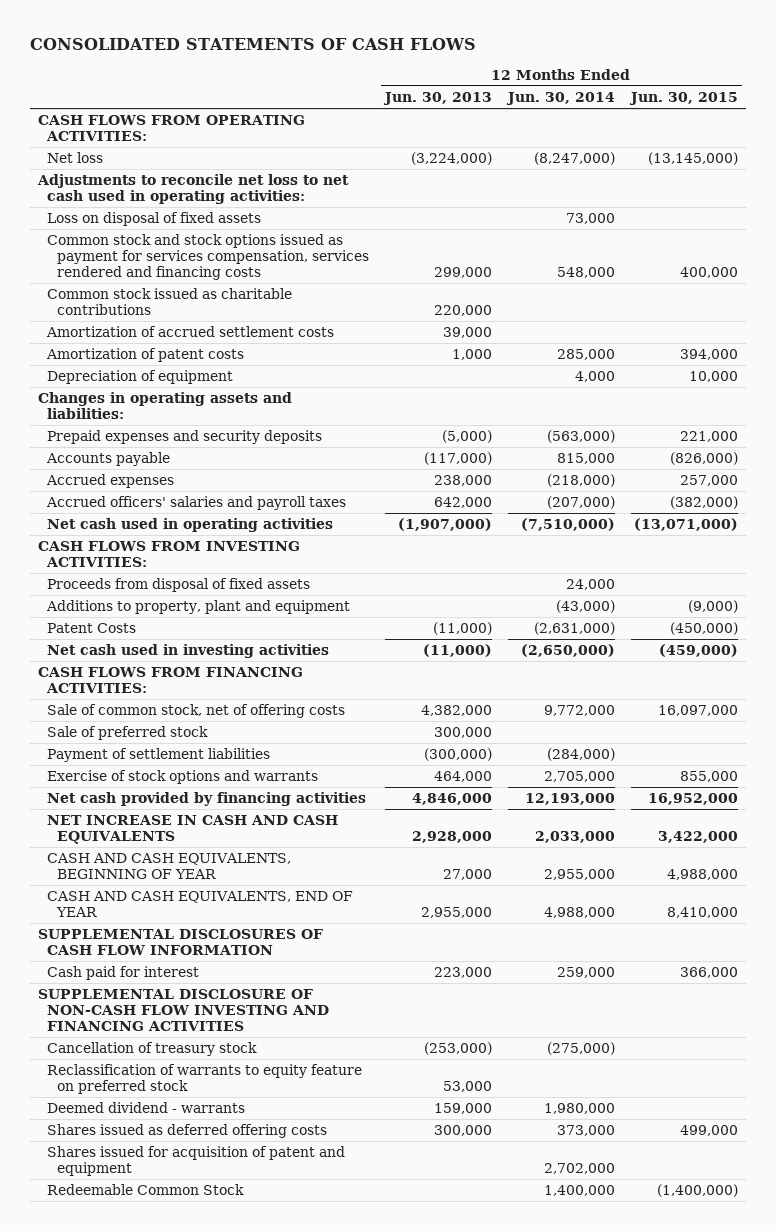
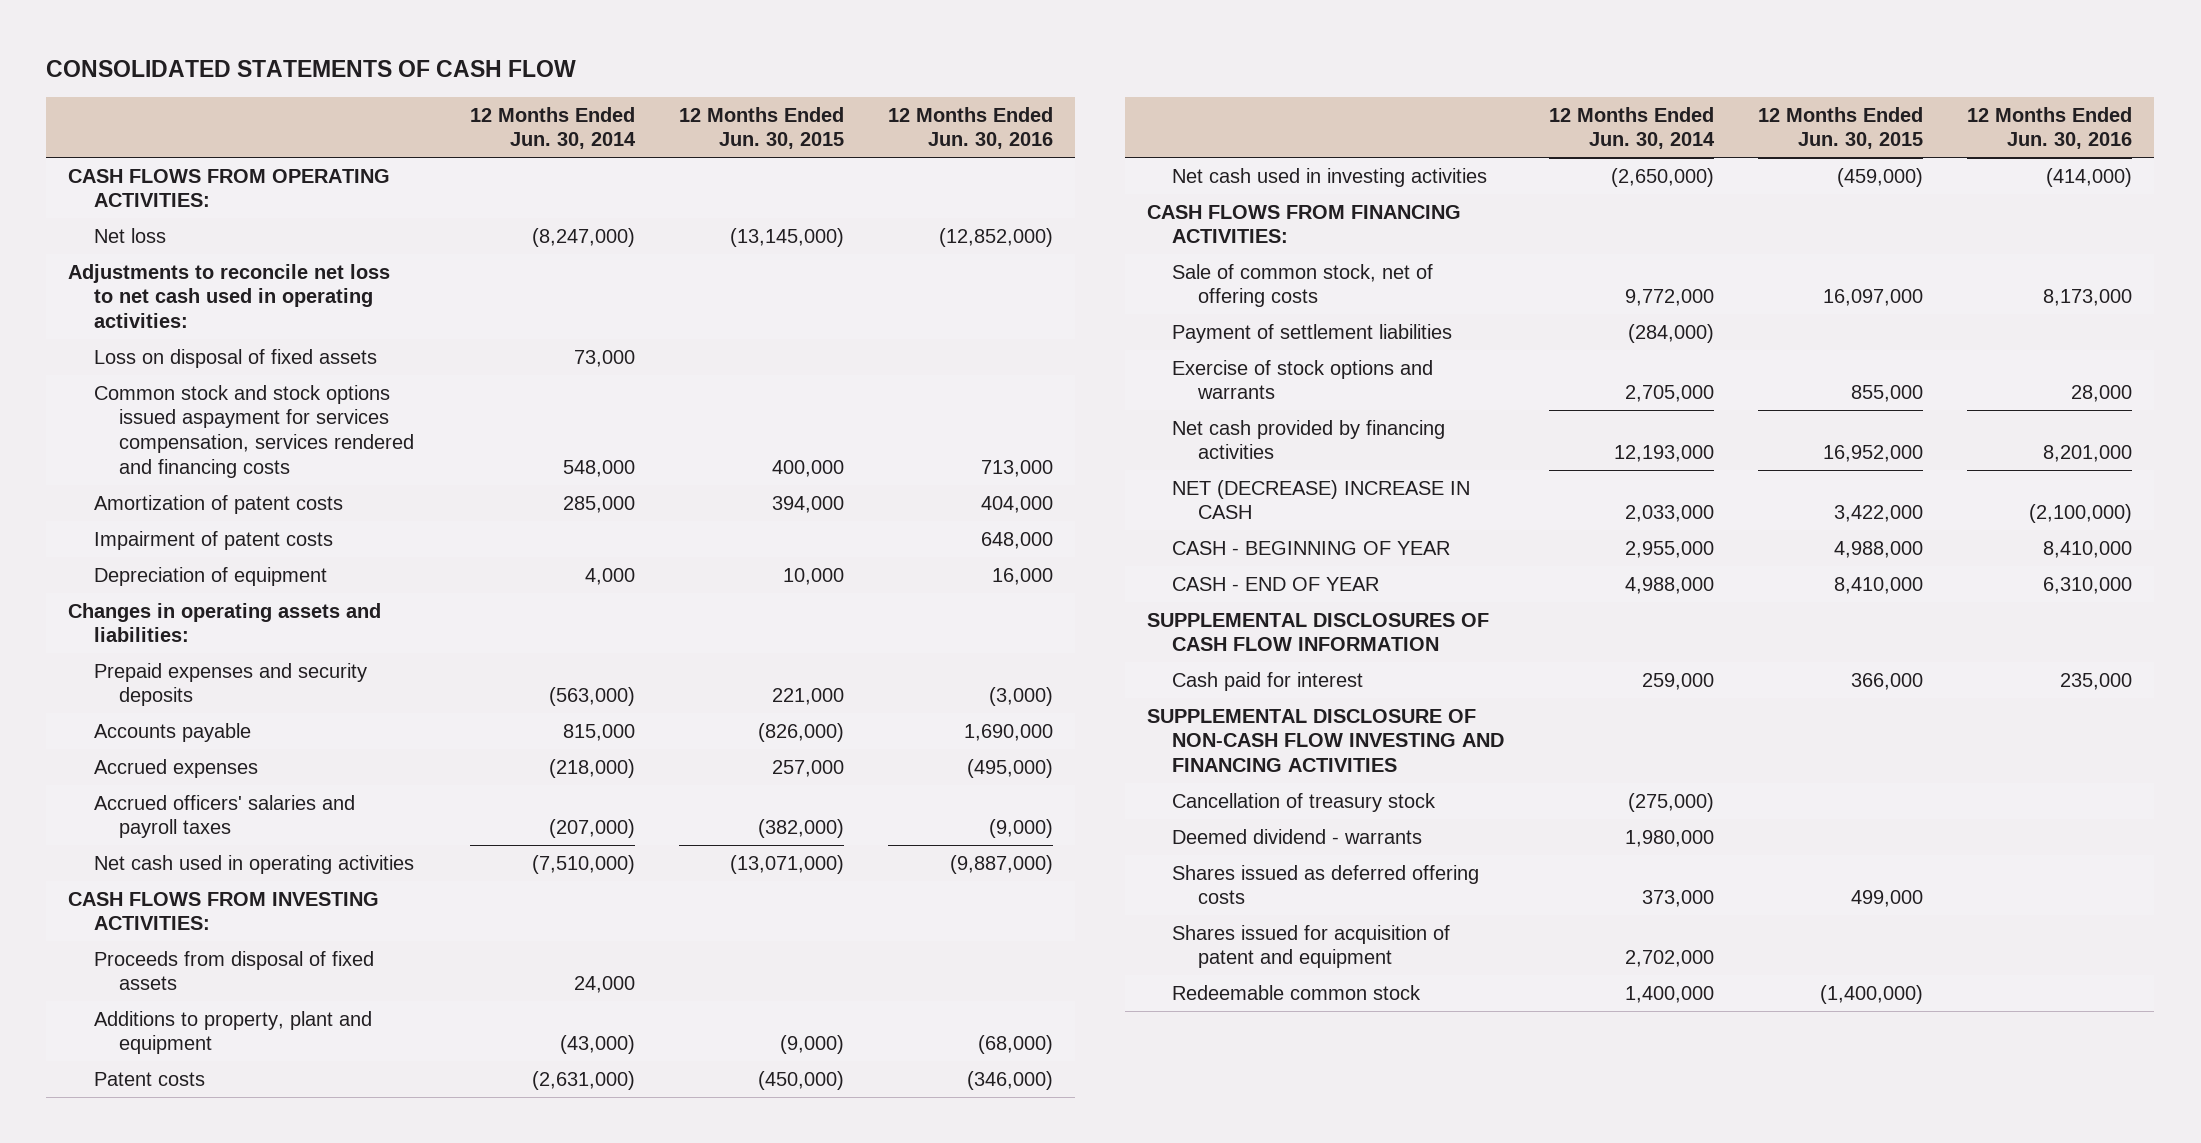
- CONSOLIDATED STATEMENTS OF CASH FLOWS
+ CONSOLIDATED STATEMENTS OF CASH FLOW
- | 12 Months Ended Jun. 30, 2013 | 12 Months Ended Jun. 30, 2014 | 12 Months Ended Jun. 30, 2015
+ | 12 Months Ended Jun. 30, 2014 | 12 Months Ended Jun. 30, 2015 | 12 Months Ended Jun. 30, 2016
- Common stock and stock options issued as payment for services compensation, services rendered and financing costs | 299,000 | 548,000 | 400,000
- Common stock issued as charitable contributions | 220,000 | |
- Amortization of accrued settlement costs | 39,000 | |
+ Common stock and stock options issued aspayment for services compensation, services rendered and financing costs | 548,000 | 400,000 | 713,000
+ Impairment of patent costs | | | 648,000
- Patent Costs | (11,000) | (2,631,000) | (450,000)
+ Patent costs | (2,631,000) | (450,000) | (346,000)
- Sale of preferred stock | 300,000 | |
- NET INCREASE IN CASH AND CASH EQUIVALENTS | 2,928,000 | 2,033,000 | 3,422,000
- CASH AND CASH EQUIVALENTS, BEGINNING OF YEAR | 27,000 | 2,955,000 | 4,988,000
- CASH AND CASH EQUIVALENTS, END OF YEAR | 2,955,000 | 4,988,000 | 8,410,000
+ NET (DECREASE) INCREASE IN CASH | 2,033,000 | 3,422,000 | (2,100,000)
+ CASH - BEGINNING OF YEAR | 2,955,000 | 4,988,000 | 8,410,000
+ CASH - END OF YEAR | 4,988,000 | 8,410,000 | 6,310,000
- Reclassification of warrants to equity feature on preferred stock | 53,000 | |
- Redeemable Common Stock | | 1,400,000 | (1,400,000)
+ Redeemable common stock | 1,400,000 | (1,400,000) |

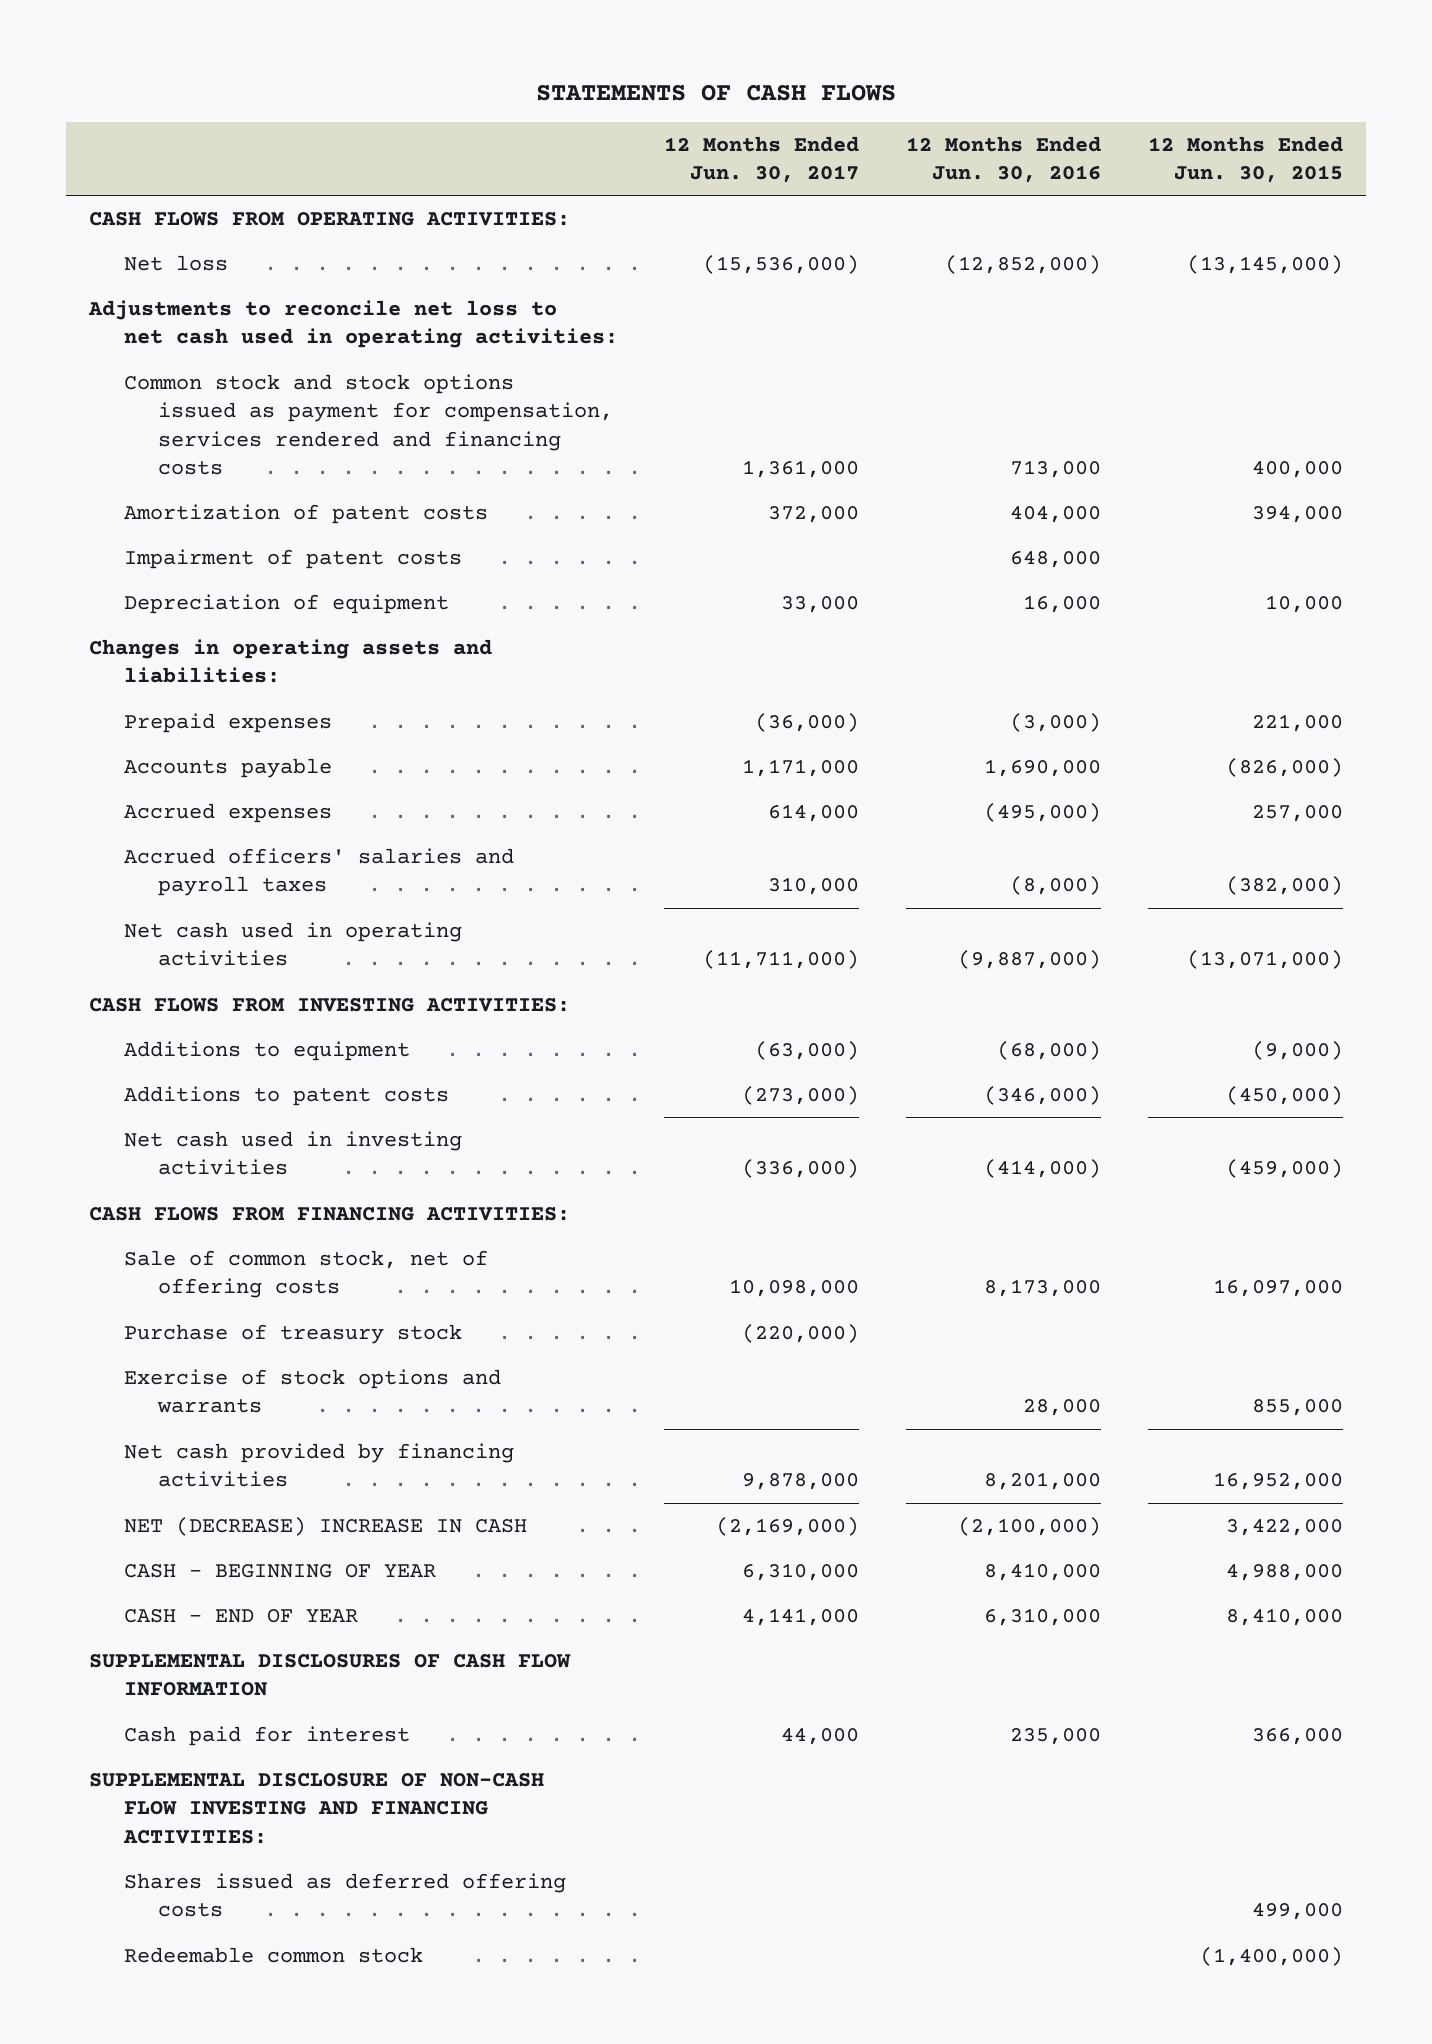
- CONSOLIDATED STATEMENTS OF CASH FLOW
+ STATEMENTS OF CASH FLOWS
- | 12 Months Ended Jun. 30, 2014 | 12 Months Ended Jun. 30, 2015 | 12 Months Ended Jun. 30, 2016
+ | 12 Months Ended Jun. 30, 2017 | 12 Months Ended Jun. 30, 2016 | 12 Months Ended Jun. 30, 2015
- Loss on disposal of fixed assets | 73,000 | |
- Common stock and stock options issued aspayment for services compensation, services rendered and financing costs | 548,000 | 400,000 | 713,000
+ Common stock and stock options issued as payment for compensation, services rendered and financing costs | 1,361,000 | 713,000 | 400,000
- Prepaid expenses and security deposits | (563,000) | 221,000 | (3,000)
+ Prepaid expenses | (36,000) | (3,000) | 221,000
- Accrued officers' salaries and payroll taxes | (207,000) | (382,000) | (9,000)
+ Accrued officers' salaries and payroll taxes | 310,000 | (8,000) | (382,000)
- Proceeds from disposal of fixed assets | 24,000 | |
- Additions to property, plant and equipment | (43,000) | (9,000) | (68,000)
- Patent costs | (2,631,000) | (450,000) | (346,000)
+ Additions to equipment | (63,000) | (68,000) | (9,000)
+ Additions to patent costs | (273,000) | (346,000) | (450,000)
- Payment of settlement liabilities | (284,000) | |
+ Purchase of treasury stock | (220,000) | |
- SUPPLEMENTAL DISCLOSURE OF NON-CASH FLOW INVESTING AND FINANCING ACTIVITIES
- Cancellation of treasury stock | (275,000) | |
- Deemed dividend - warrants | 1,980,000 | |
+ SUPPLEMENTAL DISCLOSURE OF NON-CASH FLOW INVESTING AND FINANCING ACTIVITIES:
- Shares issued for acquisition of patent and equipment | 2,702,000 | |

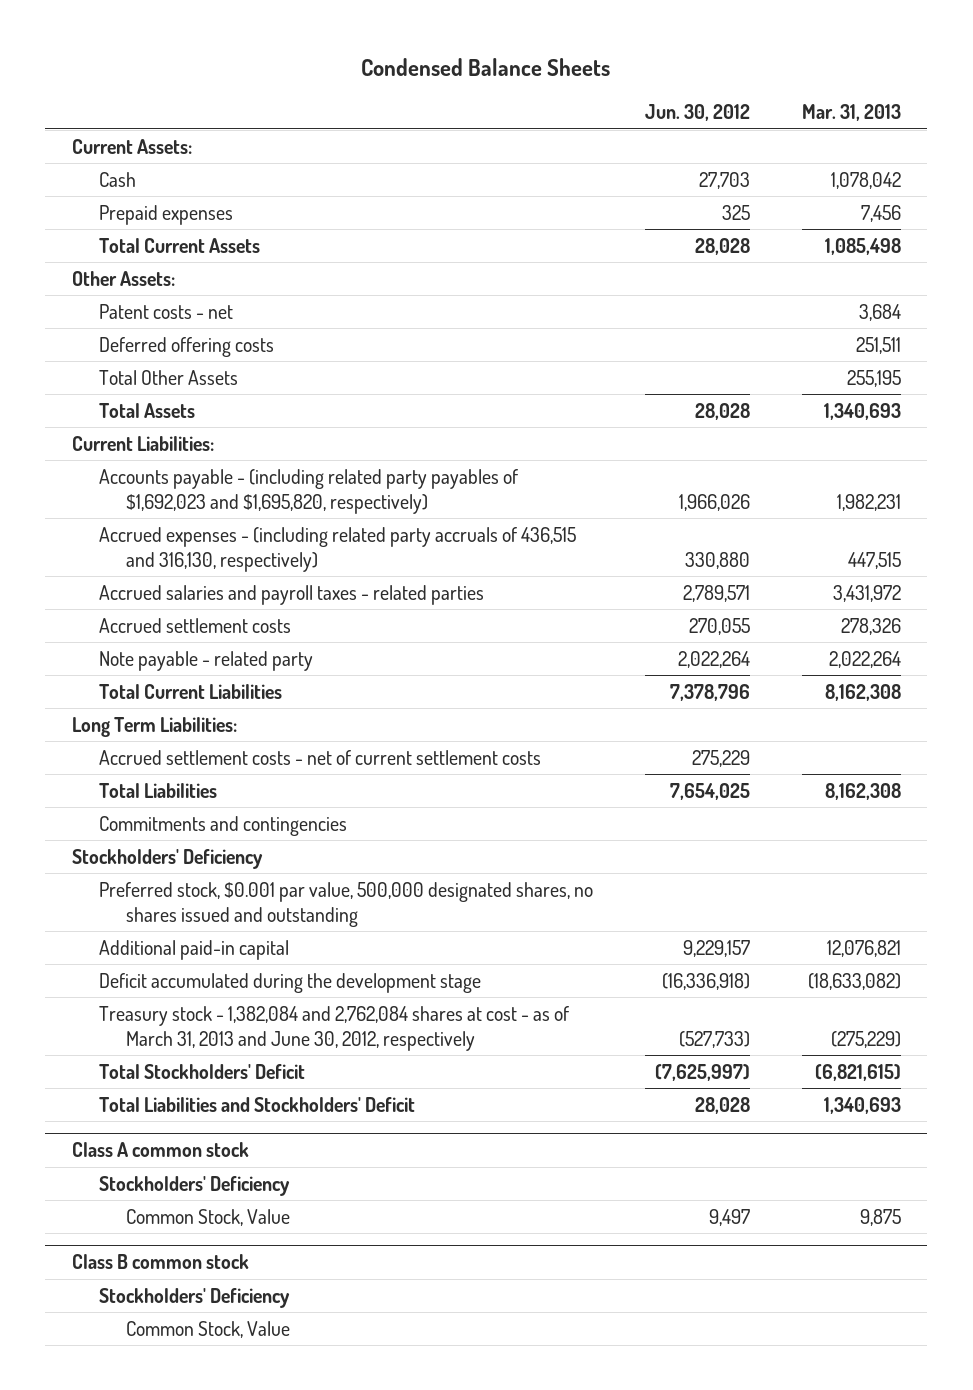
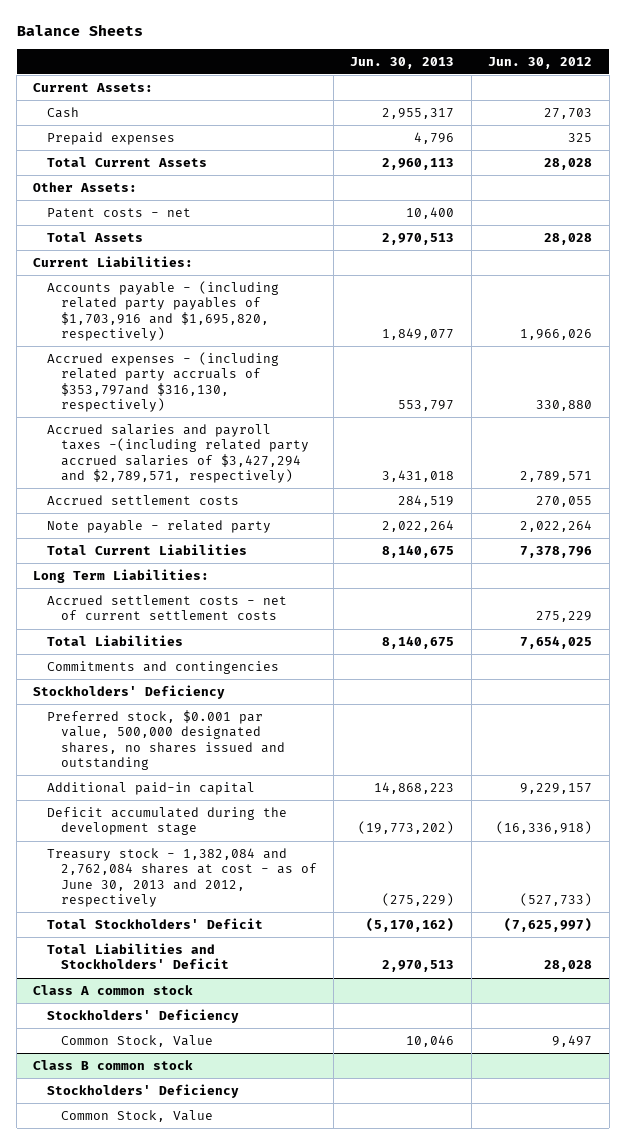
- Condensed Balance Sheets
+ Balance Sheets
- | Jun. 30, 2012 | Mar. 31, 2013
+ | Jun. 30, 2013 | Jun. 30, 2012
- Deferred offering costs | | 251,511
- Total Other Assets | | 255,195
- Accounts payable - (including related party payables of $1,692,023 and $1,695,820, respectively) | 1,966,026 | 1,982,231
- Accrued expenses - (including related party accruals of 436,515 and 316,130, respectively) | 330,880 | 447,515
- Accrued salaries and payroll taxes - related parties | 2,789,571 | 3,431,972
+ Accounts payable - (including related party payables of $1,703,916 and $1,695,820, respectively) | 1,849,077 | 1,966,026
+ Accrued expenses - (including related party accruals of $353,797and $316,130, respectively) | 553,797 | 330,880
+ Accrued salaries and payroll taxes -(including related party accrued salaries of $3,427,294 and $2,789,571, respectively) | 3,431,018 | 2,789,571
- Treasury stock - 1,382,084 and 2,762,084 shares at cost - as of March 31, 2013 and June 30, 2012, respectively | (527,733) | (275,229)
+ Treasury stock - 1,382,084 and 2,762,084 shares at cost - as of June 30, 2013 and 2012, respectively | (275,229) | (527,733)

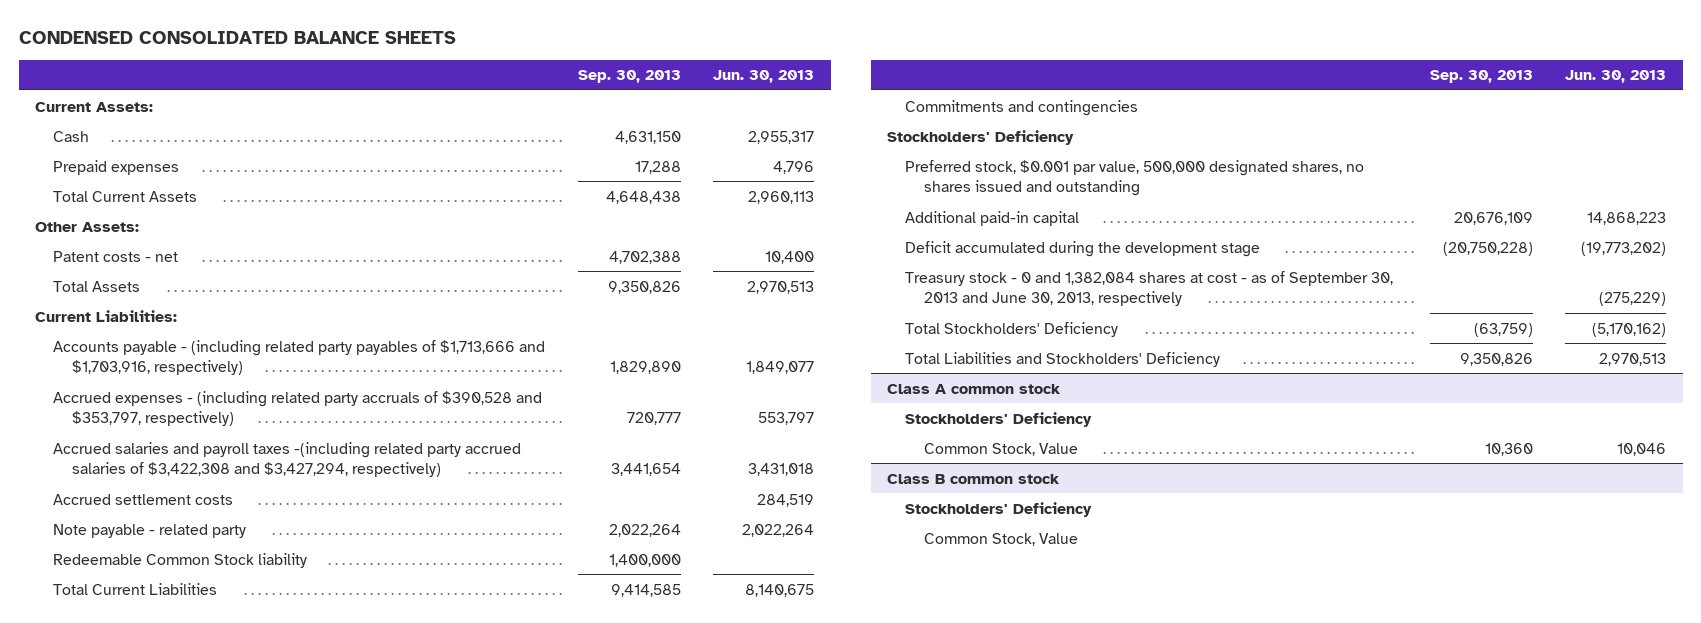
- Balance Sheets
+ CONDENSED CONSOLIDATED BALANCE SHEETS
- | Jun. 30, 2013 | Jun. 30, 2012
+ | Sep. 30, 2013 | Jun. 30, 2013
- Accounts payable - (including related party payables of $1,703,916 and $1,695,820, respectively) | 1,849,077 | 1,966,026
- Accrued expenses - (including related party accruals of $353,797and $316,130, respectively) | 553,797 | 330,880
- Accrued salaries and payroll taxes -(including related party accrued salaries of $3,427,294 and $2,789,571, respectively) | 3,431,018 | 2,789,571
+ Accounts payable - (including related party payables of $1,713,666 and $1,703,916, respectively) | 1,829,890 | 1,849,077
+ Accrued expenses - (including related party accruals of $390,528 and $353,797, respectively) | 720,777 | 553,797
+ Accrued salaries and payroll taxes -(including related party accrued salaries of $3,422,308 and $3,427,294, respectively) | 3,441,654 | 3,431,018
+ Redeemable Common Stock liability | 1,400,000 |
- Long Term Liabilities:
- Accrued settlement costs - net of current settlement costs | | 275,229
- Total Liabilities | 8,140,675 | 7,654,025
- Treasury stock - 1,382,084 and 2,762,084 shares at cost - as of June 30, 2013 and 2012, respectively | (275,229) | (527,733)
- Total Stockholders' Deficit | (5,170,162) | (7,625,997)
- Total Liabilities and Stockholders' Deficit | 2,970,513 | 28,028
+ Treasury stock - 0 and 1,382,084 shares at cost - as of September 30, 2013 and June 30, 2013, respectively | | (275,229)
+ Total Stockholders' Deficiency | (63,759) | (5,170,162)
+ Total Liabilities and Stockholders' Deficiency | 9,350,826 | 2,970,513

